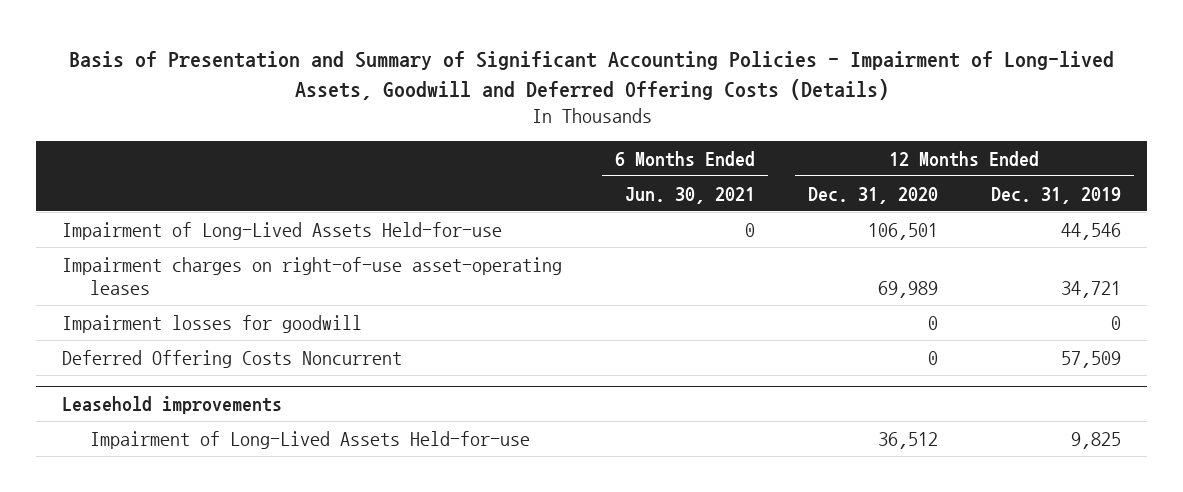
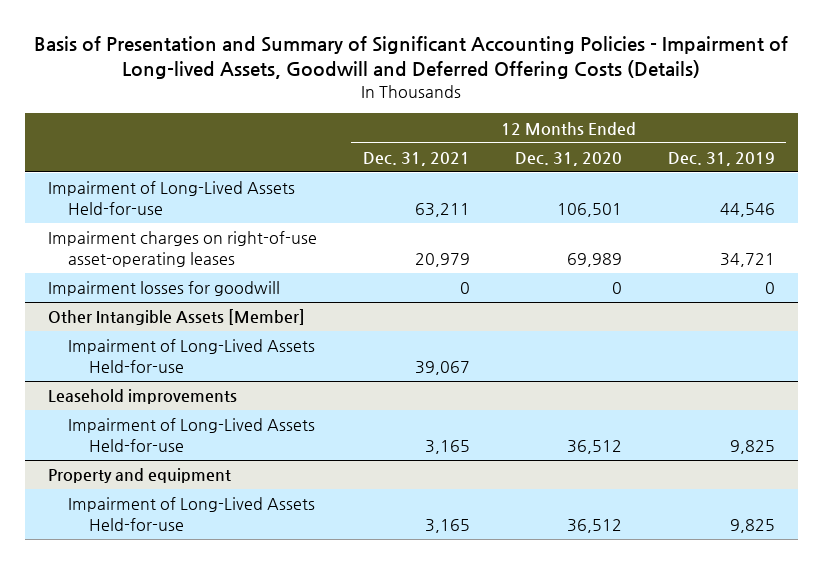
- | 6 Months Ended Jun. 30, 2021 | 12 Months Ended Dec. 31, 2020 | 12 Months Ended Dec. 31, 2019
+ | 12 Months Ended Dec. 31, 2021 | 12 Months Ended Dec. 31, 2020 | 12 Months Ended Dec. 31, 2019
- Deferred Offering Costs Noncurrent | | 0 | 57,509
+ Other Intangible Assets [Member]
+ Impairment of Long-Lived Assets Held-for-use | 39,067 | |
+ Property and equipment
+ Impairment of Long-Lived Assets Held-for-use | 3,165 | 36,512 | 9,825

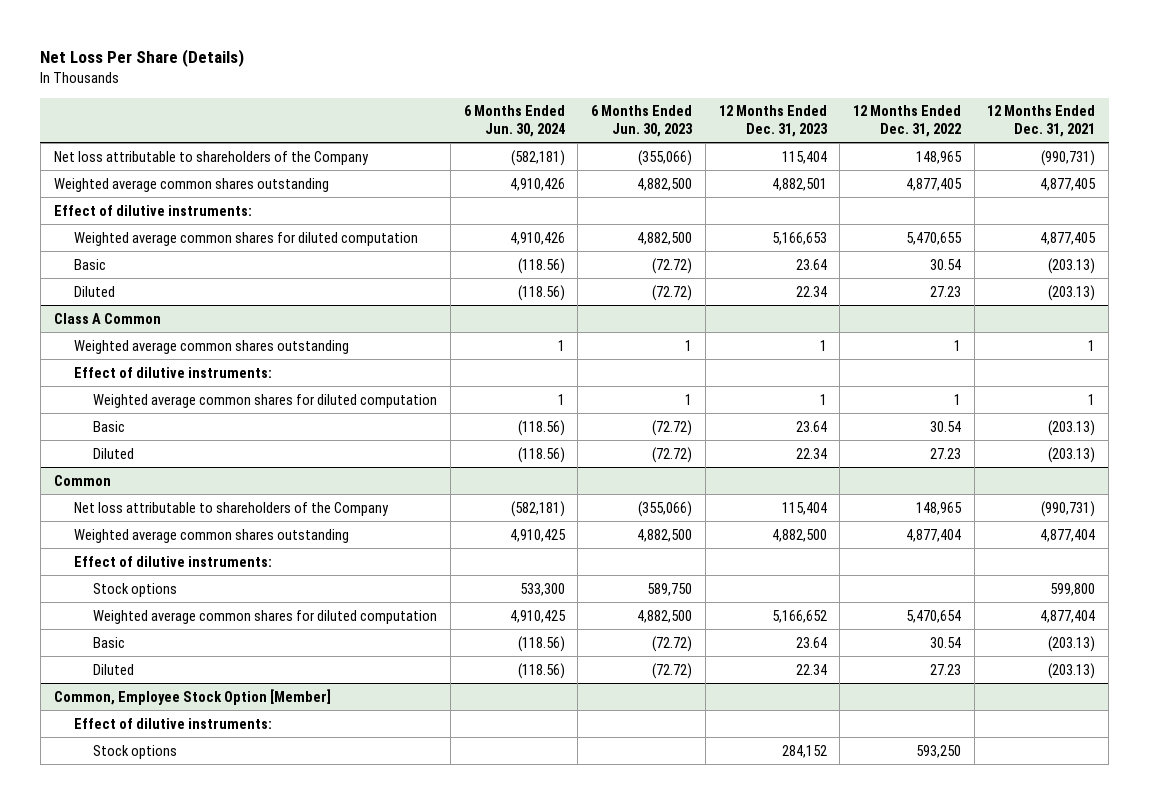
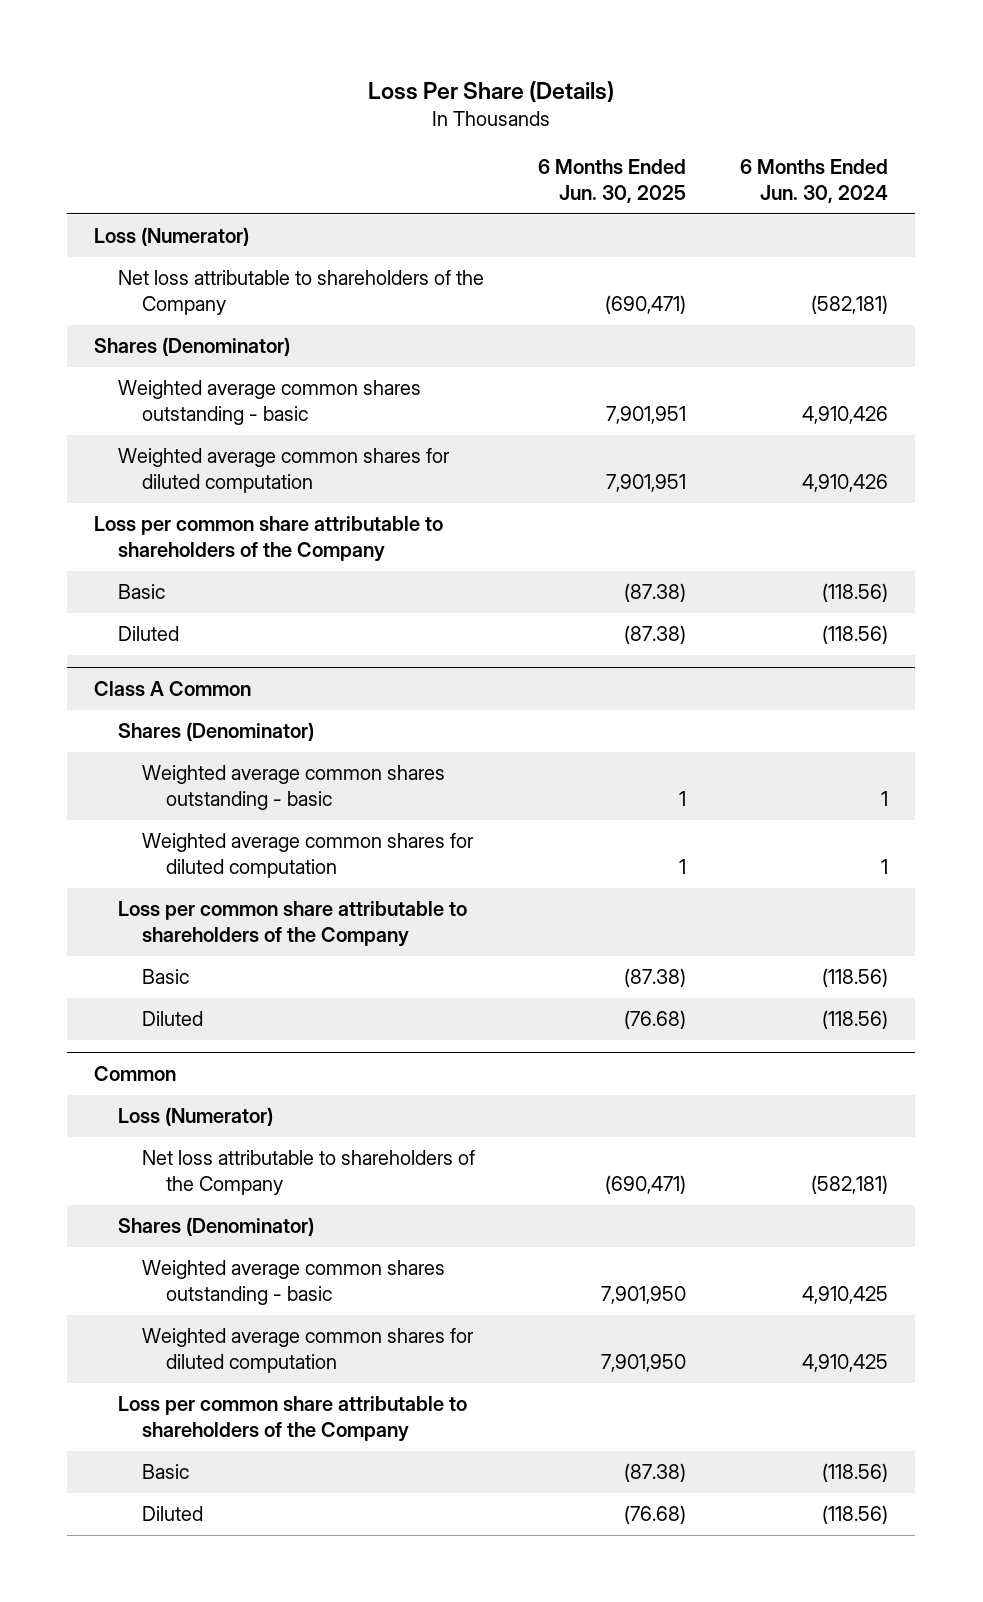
- Net Loss Per Share (Details)
+ Loss Per Share (Details)
- | 6 Months Ended Jun. 30, 2024 | 6 Months Ended Jun. 30, 2023 | 12 Months Ended Dec. 31, 2023 | 12 Months Ended Dec. 31, 2022 | 12 Months Ended Dec. 31, 2021
+ | 6 Months Ended Jun. 30, 2025 | 6 Months Ended Jun. 30, 2024
+ Loss (Numerator)
- Weighted average common shares outstanding | 4,910,426 | 4,882,500 | 4,882,501 | 4,877,405 | 4,877,405
- Effect of dilutive instruments:
+ Shares (Denominator)
+ Weighted average common shares outstanding - basic | 7,901,951 | 4,910,426
+ Loss per common share attributable to shareholders of the Company
@ Class A Common
- Weighted average common shares outstanding | 1 | 1 | 1 | 1 | 1
- Effect of dilutive instruments:
+ Shares (Denominator)
+ Weighted average common shares outstanding - basic | 1 | 1
+ Loss per common share attributable to shareholders of the Company
@ Common
+ Loss (Numerator)
- Weighted average common shares outstanding | 4,910,425 | 4,882,500 | 4,882,500 | 4,877,404 | 4,877,404
- Effect of dilutive instruments:
- Stock options | 533,300 | 589,750 | | | 599,800
+ Shares (Denominator)
+ Weighted average common shares outstanding - basic | 7,901,950 | 4,910,425
+ Loss per common share attributable to shareholders of the Company
- Common, Employee Stock Option [Member]
- Effect of dilutive instruments:
- Stock options | | | 284,152 | 593,250 |

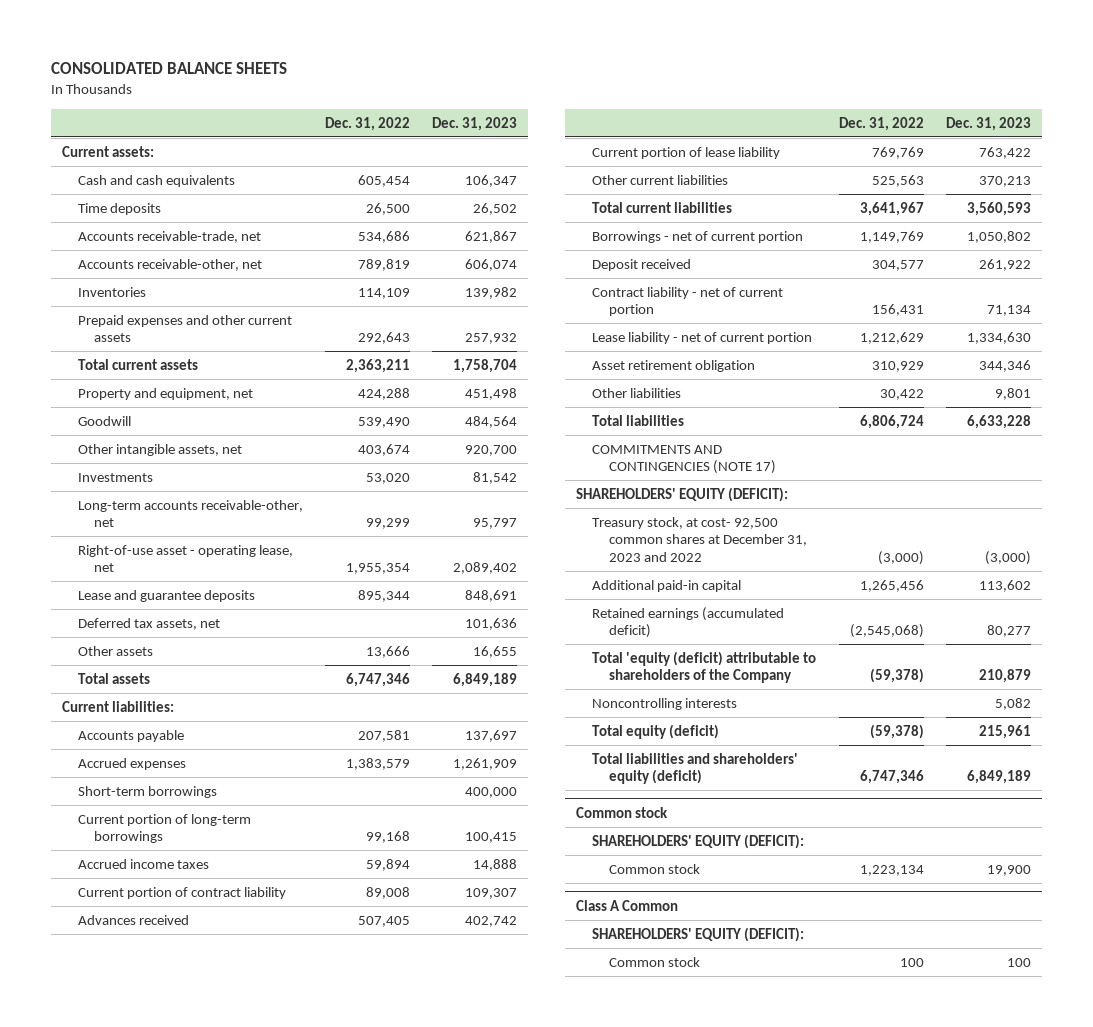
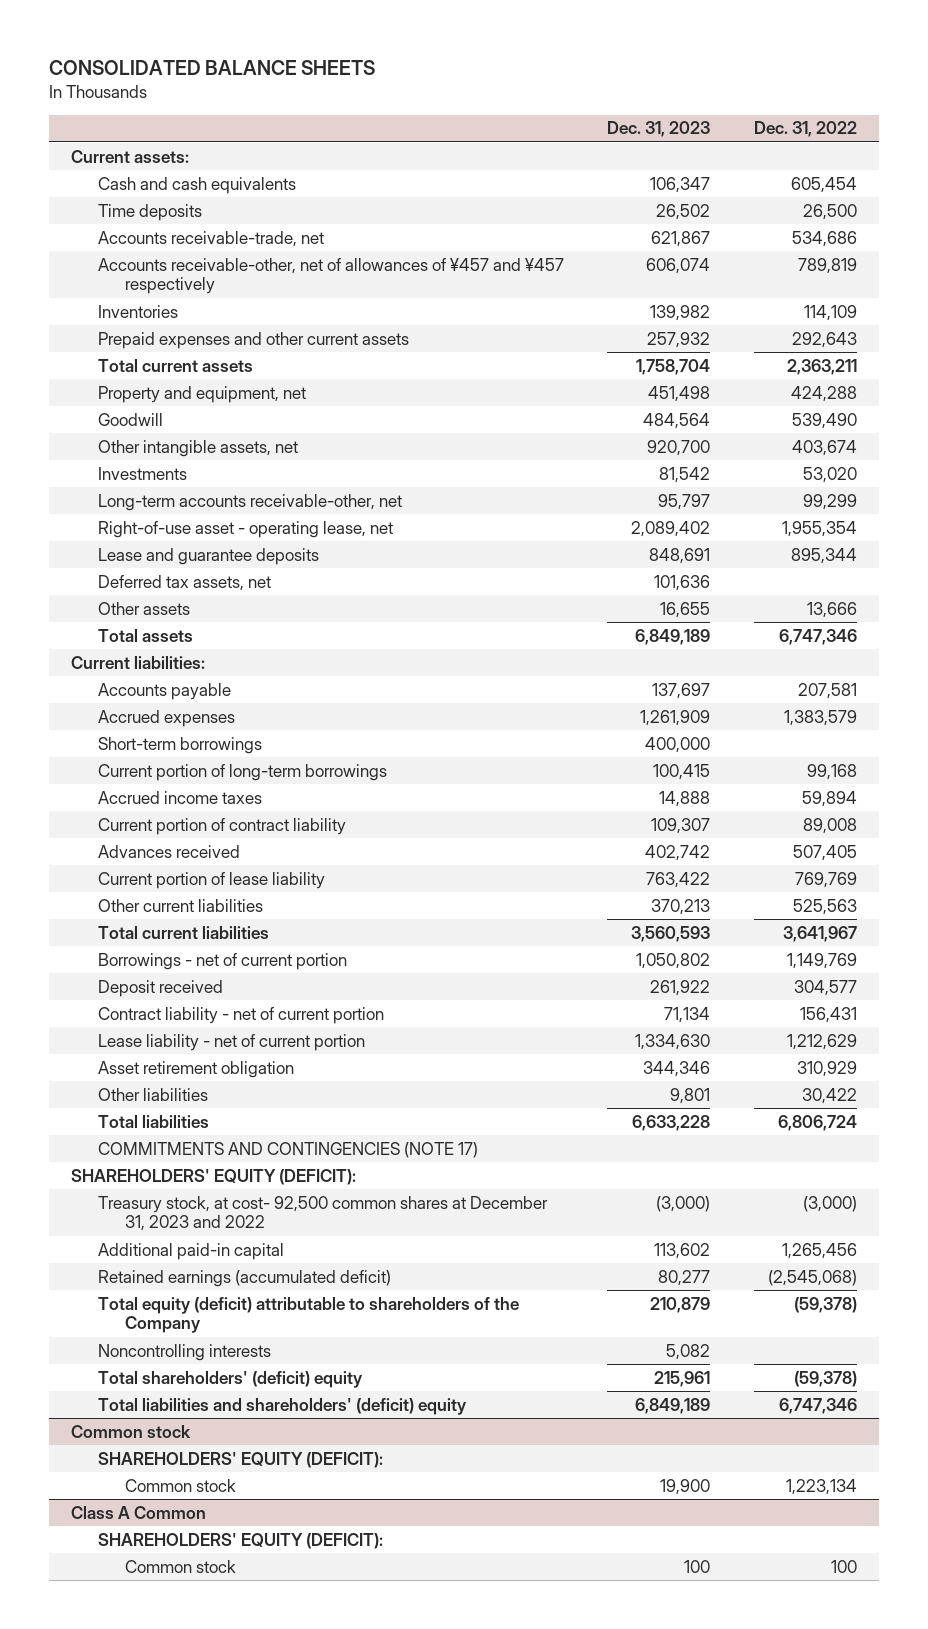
- | Dec. 31, 2022 | Dec. 31, 2023
+ | Dec. 31, 2023 | Dec. 31, 2022
- Accounts receivable-other, net | 789,819 | 606,074
+ Accounts receivable-other, net of allowances of ¥457 and ¥457 respectively | 606,074 | 789,819
- Total 'equity (deficit) attributable to shareholders of the Company | (59,378) | 210,879
+ Total equity (deficit) attributable to shareholders of the Company | 210,879 | (59,378)
- Total equity (deficit) | (59,378) | 215,961
- Total liabilities and shareholders' equity (deficit) | 6,747,346 | 6,849,189
+ Total shareholders' (deficit) equity | 215,961 | (59,378)
+ Total liabilities and shareholders' (deficit) equity | 6,849,189 | 6,747,346

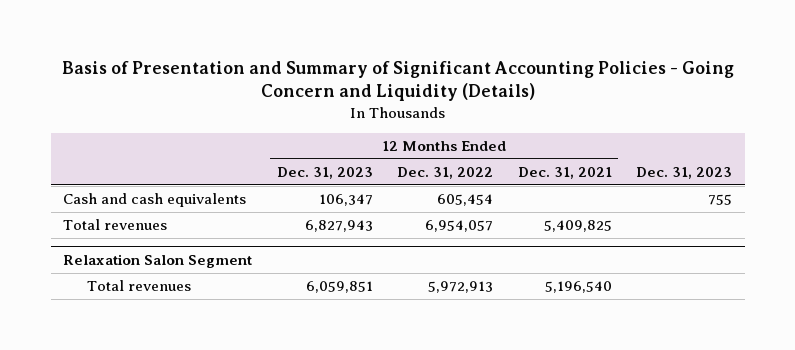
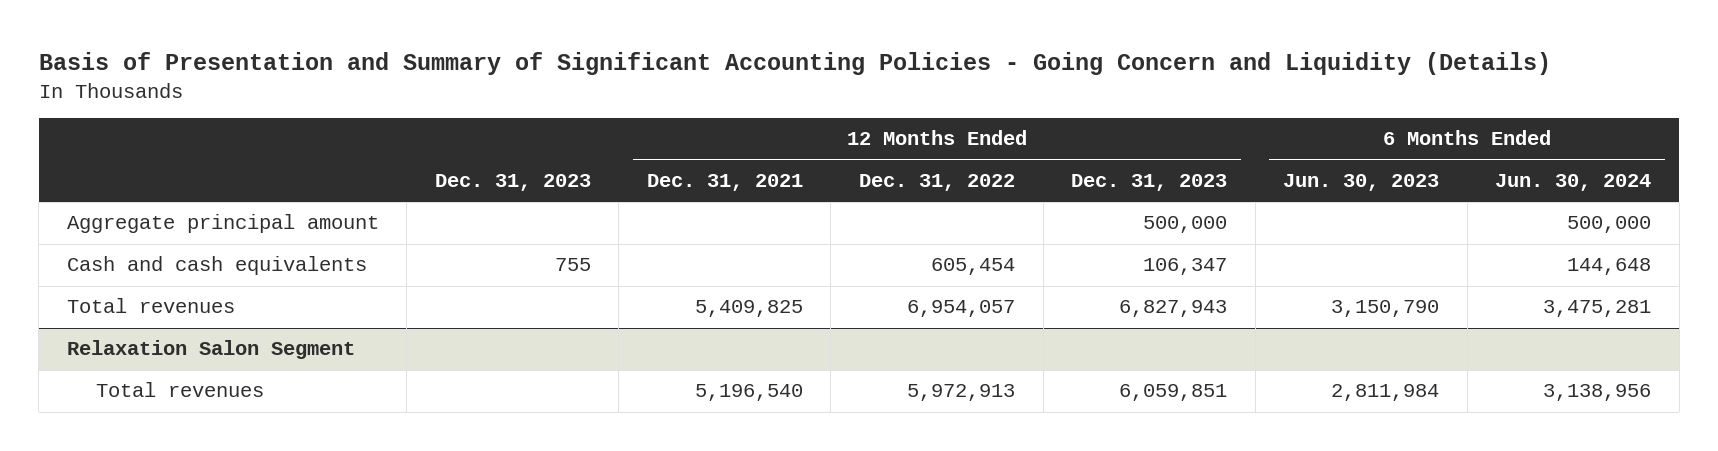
- | 12 Months Ended Dec. 31, 2023 | 12 Months Ended Dec. 31, 2022 | 12 Months Ended Dec. 31, 2021 | Dec. 31, 2023
+ | Dec. 31, 2023 | 12 Months Ended Dec. 31, 2021 | 12 Months Ended Dec. 31, 2022 | 12 Months Ended Dec. 31, 2023 | 6 Months Ended Jun. 30, 2023 | 6 Months Ended Jun. 30, 2024
+ Aggregate principal amount | | | | 500,000 | | 500,000

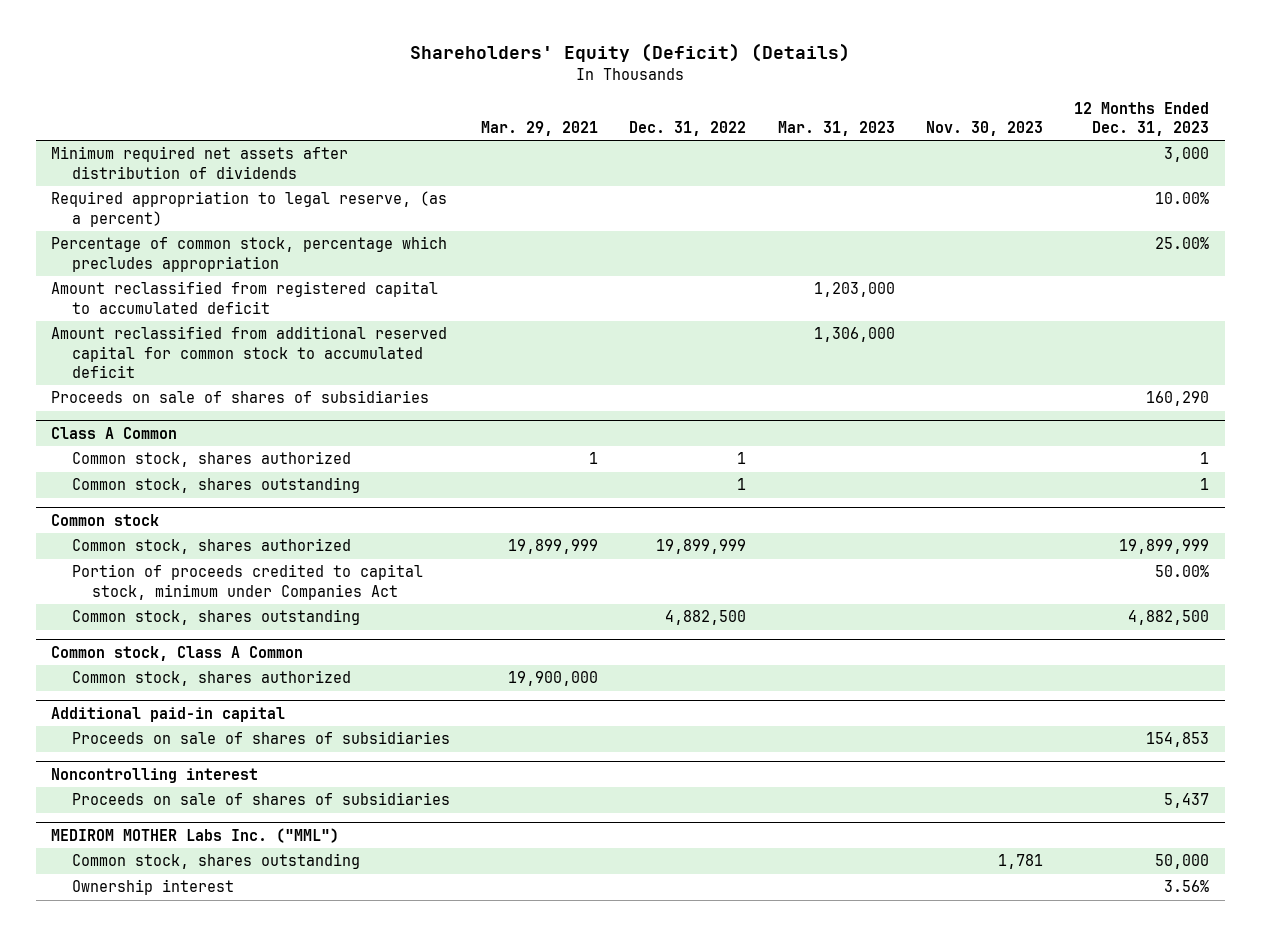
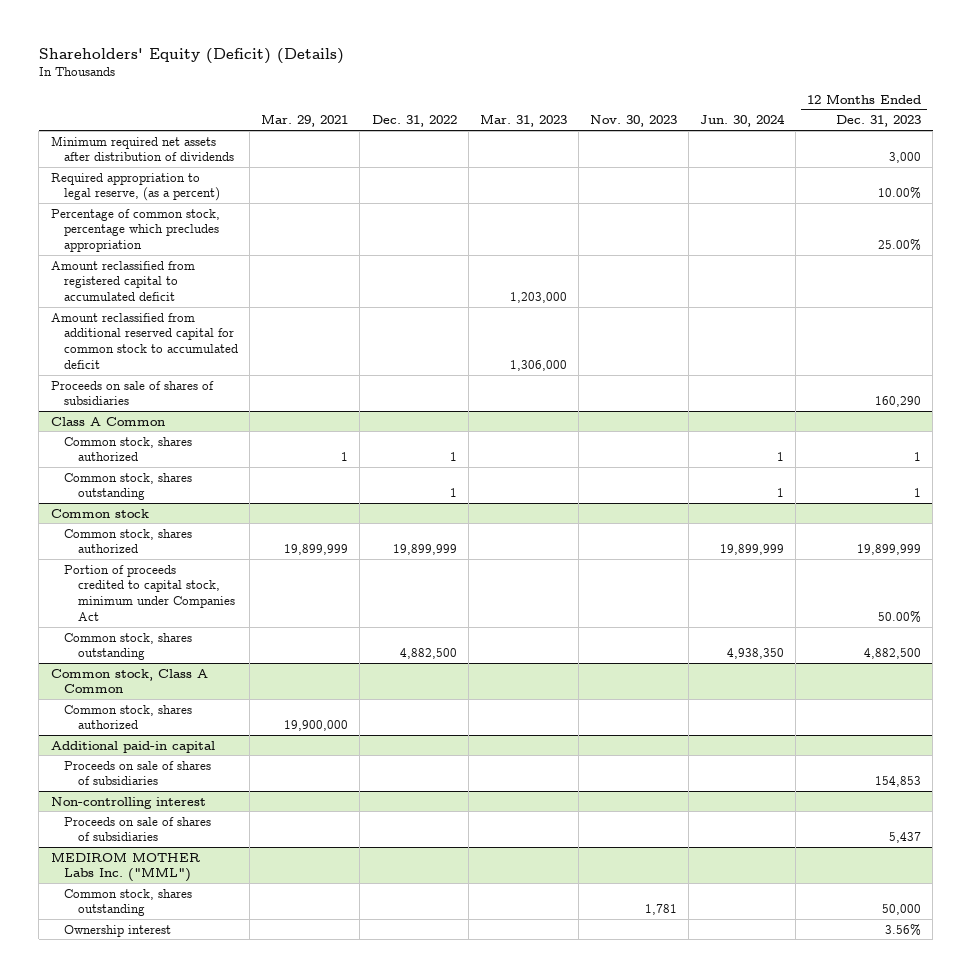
- | Mar. 29, 2021 | Dec. 31, 2022 | Mar. 31, 2023 | Nov. 30, 2023 | 12 Months Ended Dec. 31, 2023
+ | Mar. 29, 2021 | Dec. 31, 2022 | Mar. 31, 2023 | Nov. 30, 2023 | Jun. 30, 2024 | 12 Months Ended Dec. 31, 2023
- Noncontrolling interest
+ Non-controlling interest

